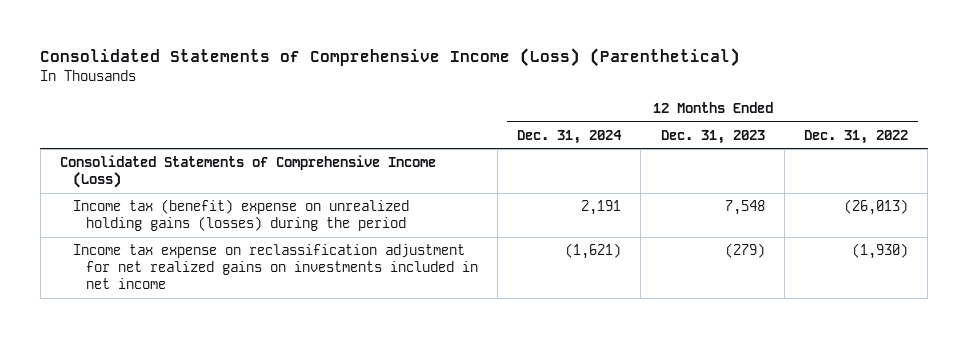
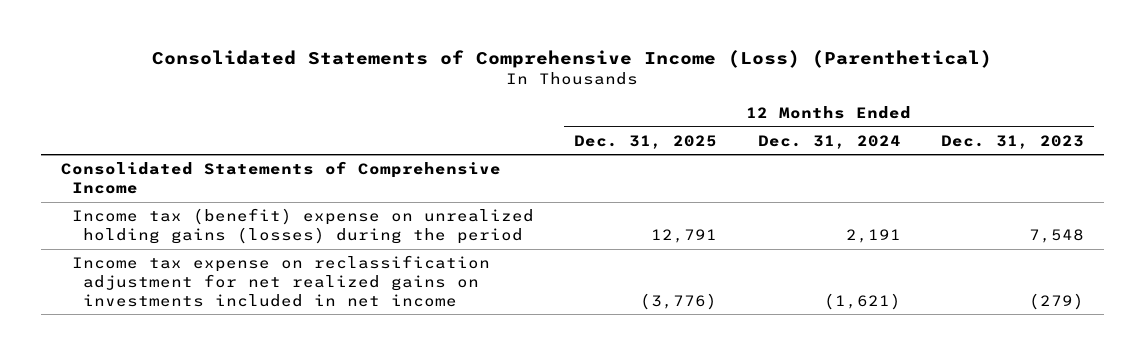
- | 12 Months Ended Dec. 31, 2024 | 12 Months Ended Dec. 31, 2023 | 12 Months Ended Dec. 31, 2022
+ | 12 Months Ended Dec. 31, 2025 | 12 Months Ended Dec. 31, 2024 | 12 Months Ended Dec. 31, 2023
- Consolidated Statements of Comprehensive Income (Loss)
+ Consolidated Statements of Comprehensive Income

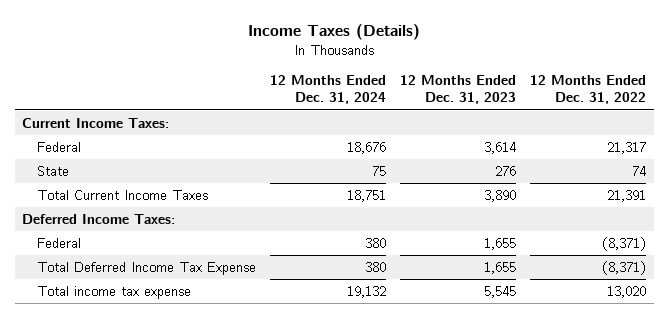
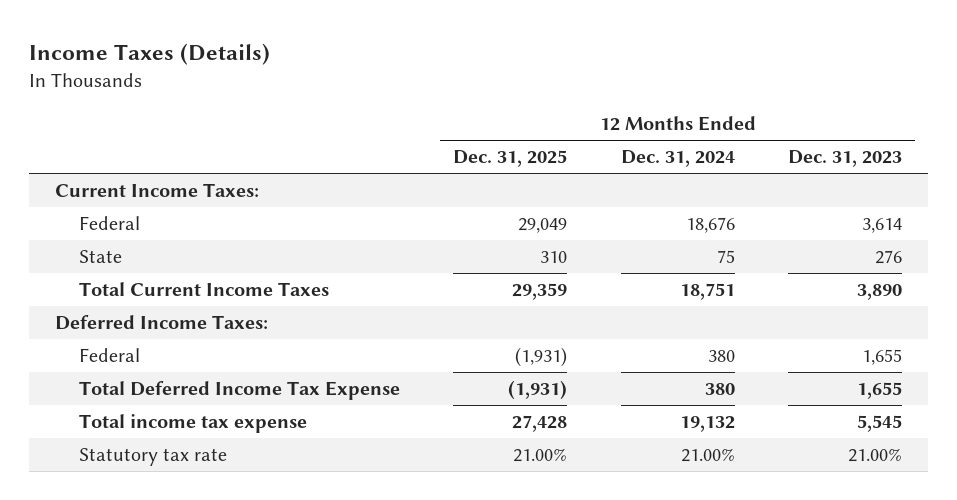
- | 12 Months Ended Dec. 31, 2024 | 12 Months Ended Dec. 31, 2023 | 12 Months Ended Dec. 31, 2022
+ | 12 Months Ended Dec. 31, 2025 | 12 Months Ended Dec. 31, 2024 | 12 Months Ended Dec. 31, 2023
+ Statutory tax rate | 21.00% | 21.00% | 21.00%

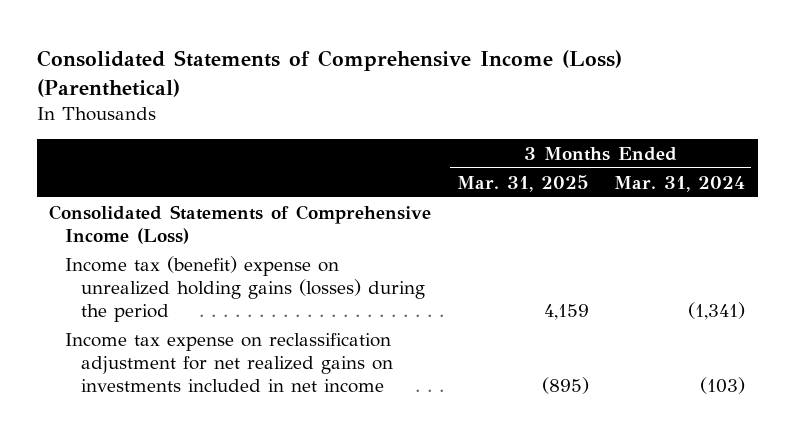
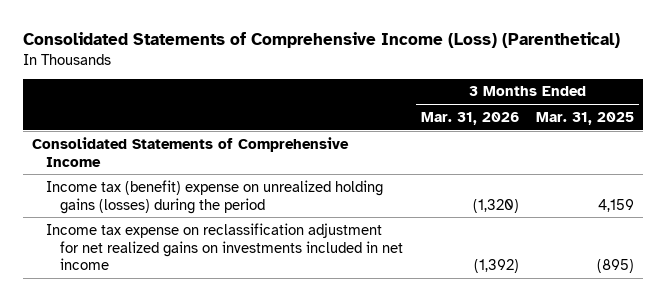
- | 3 Months Ended Mar. 31, 2025 | 3 Months Ended Mar. 31, 2024
+ | 3 Months Ended Mar. 31, 2026 | 3 Months Ended Mar. 31, 2025
- Consolidated Statements of Comprehensive Income (Loss)
+ Consolidated Statements of Comprehensive Income

